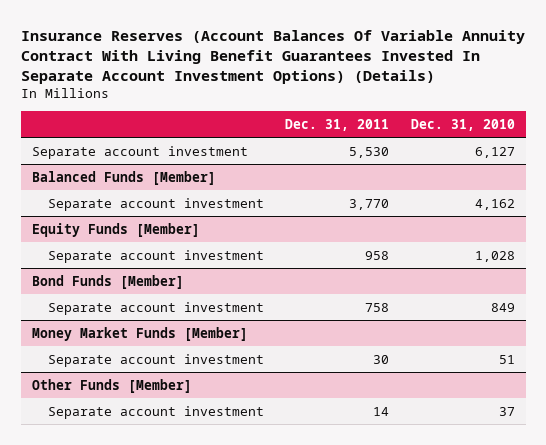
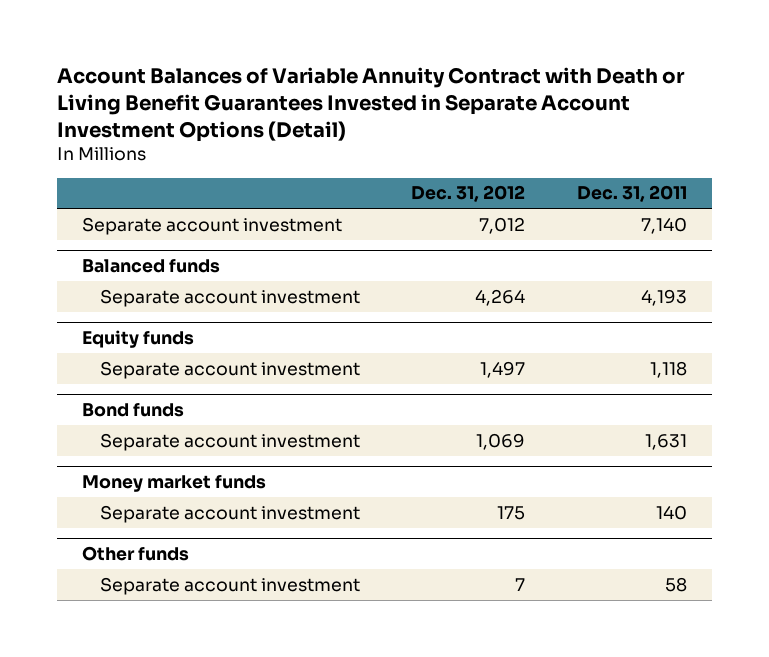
- Insurance Reserves (Account Balances Of Variable Annuity Contract With Living Benefit Guarantees Invested In Separate Account Investment Options) (Details)
+ Account Balances of Variable Annuity Contract with Death or Living Benefit Guarantees Invested in Separate Account Investment Options (Detail)
- | Dec. 31, 2011 | Dec. 31, 2010
+ | Dec. 31, 2012 | Dec. 31, 2011
- Separate account investment | 5,530 | 6,127
- Balanced Funds [Member]
- Separate account investment | 3,770 | 4,162
- Equity Funds [Member]
- Separate account investment | 958 | 1,028
- Bond Funds [Member]
- Separate account investment | 758 | 849
- Money Market Funds [Member]
- Separate account investment | 30 | 51
- Other Funds [Member]
- Separate account investment | 14 | 37
+ Separate account investment | 7,012 | 7,140
+ Balanced funds
+ Separate account investment | 4,264 | 4,193
+ Equity funds
+ Separate account investment | 1,497 | 1,118
+ Bond funds
+ Separate account investment | 1,069 | 1,631
+ Money market funds
+ Separate account investment | 175 | 140
+ Other funds
+ Separate account investment | 7 | 58

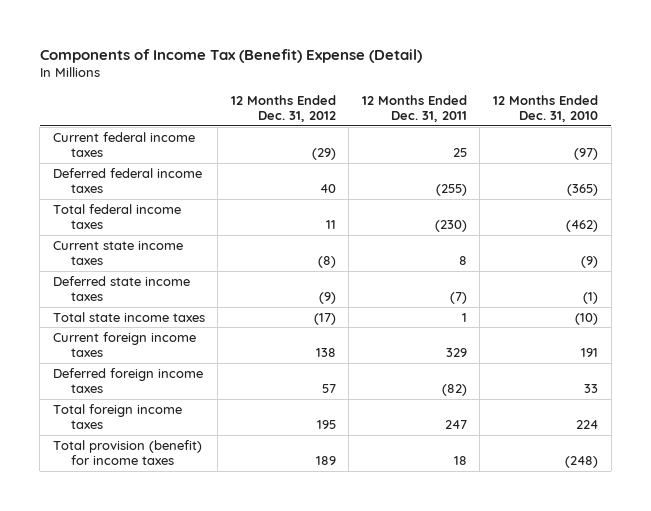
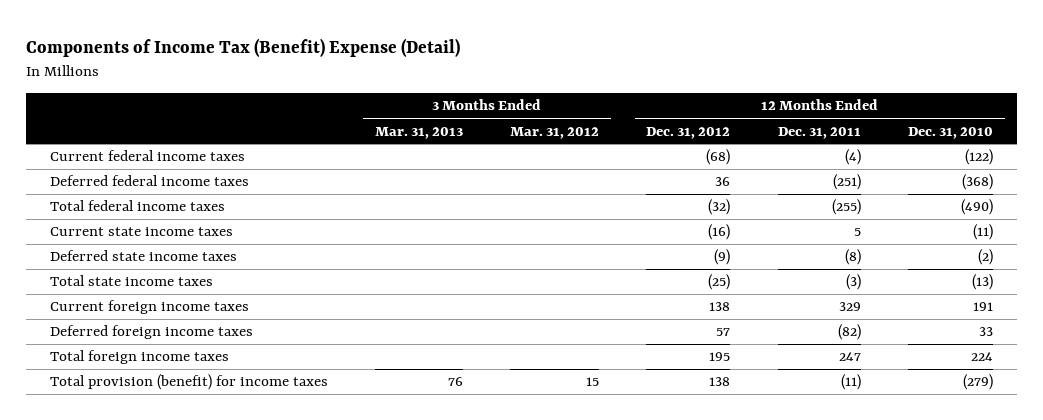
- | 12 Months Ended Dec. 31, 2012 | 12 Months Ended Dec. 31, 2011 | 12 Months Ended Dec. 31, 2010
+ | 3 Months Ended Mar. 31, 2013 | 3 Months Ended Mar. 31, 2012 | 12 Months Ended Dec. 31, 2012 | 12 Months Ended Dec. 31, 2011 | 12 Months Ended Dec. 31, 2010
- Current federal income taxes | (29) | 25 | (97)
- Deferred federal income taxes | 40 | (255) | (365)
- Total federal income taxes | 11 | (230) | (462)
- Current state income taxes | (8) | 8 | (9)
- Deferred state income taxes | (9) | (7) | (1)
- Total state income taxes | (17) | 1 | (10)
+ Current federal income taxes | | | (68) | (4) | (122)
+ Deferred federal income taxes | | | 36 | (251) | (368)
+ Total federal income taxes | | | (32) | (255) | (490)
+ Current state income taxes | | | (16) | 5 | (11)
+ Deferred state income taxes | | | (9) | (8) | (2)
+ Total state income taxes | | | (25) | (3) | (13)
- Total provision (benefit) for income taxes | 189 | 18 | (248)
+ Total provision (benefit) for income taxes | 76 | 15 | 138 | (11) | (279)

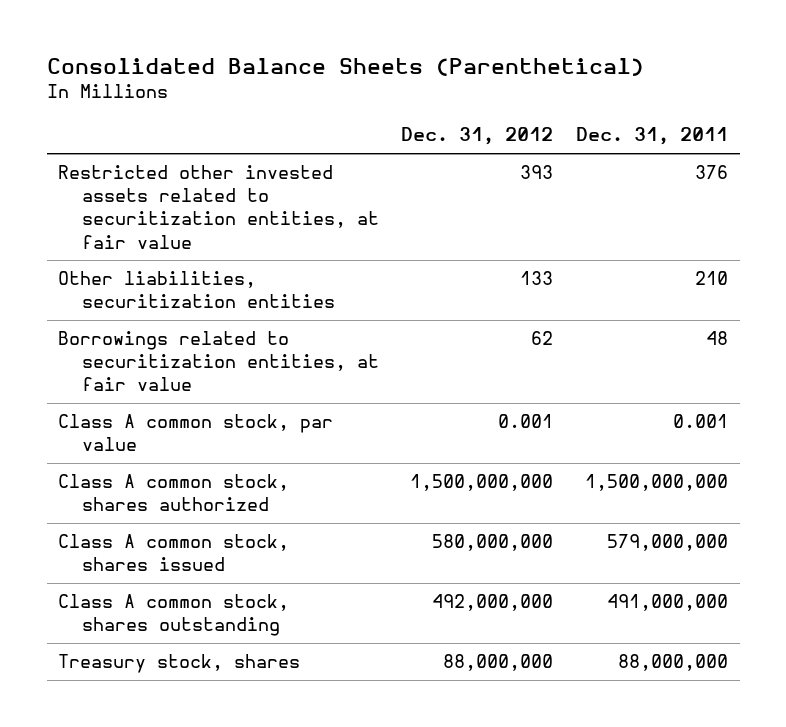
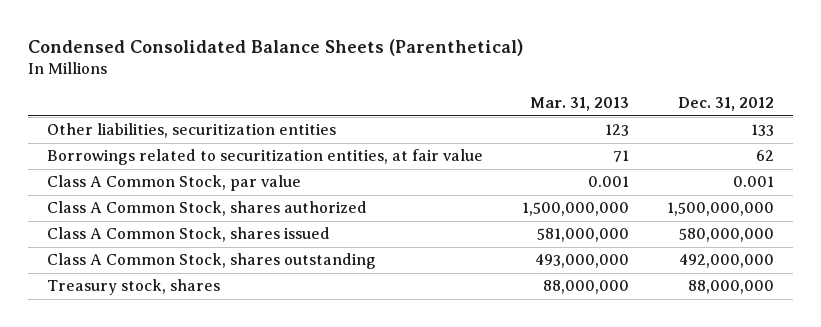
- Consolidated Balance Sheets (Parenthetical)
+ Condensed Consolidated Balance Sheets (Parenthetical)
- | Dec. 31, 2012 | Dec. 31, 2011
+ | Mar. 31, 2013 | Dec. 31, 2012
- Restricted other invested assets related to securitization entities, at fair value | 393 | 376
- Class A common stock, par value | 0.001 | 0.001
- Class A common stock, shares authorized | 1,500,000,000 | 1,500,000,000
- Class A common stock, shares issued | 580,000,000 | 579,000,000
- Class A common stock, shares outstanding | 492,000,000 | 491,000,000
+ Class A Common Stock, par value | 0.001 | 0.001
+ Class A Common Stock, shares authorized | 1,500,000,000 | 1,500,000,000
+ Class A Common Stock, shares issued | 581,000,000 | 580,000,000
+ Class A Common Stock, shares outstanding | 493,000,000 | 492,000,000

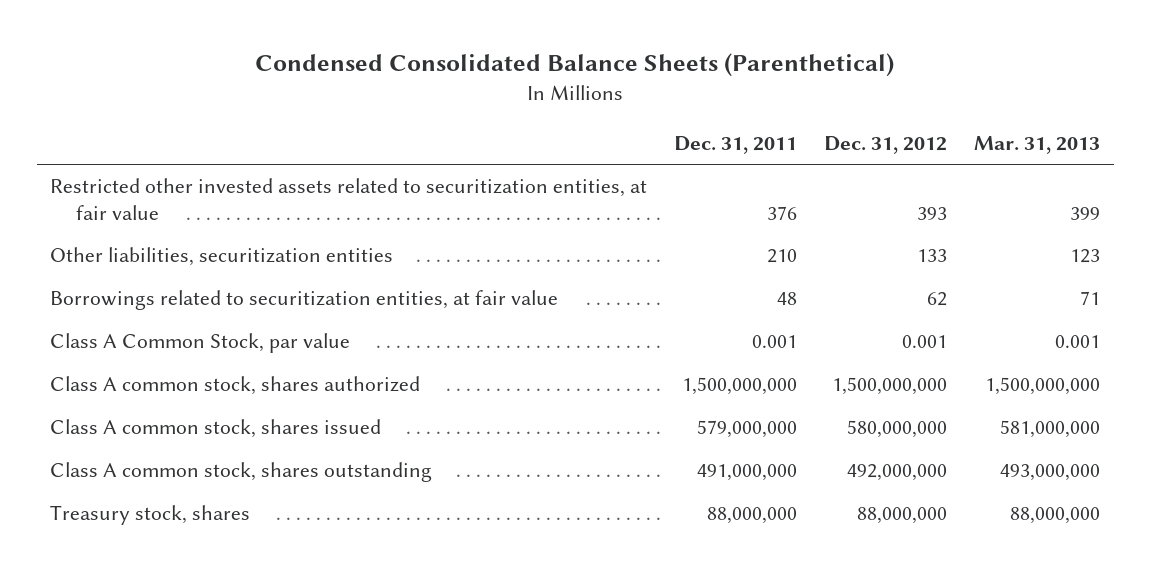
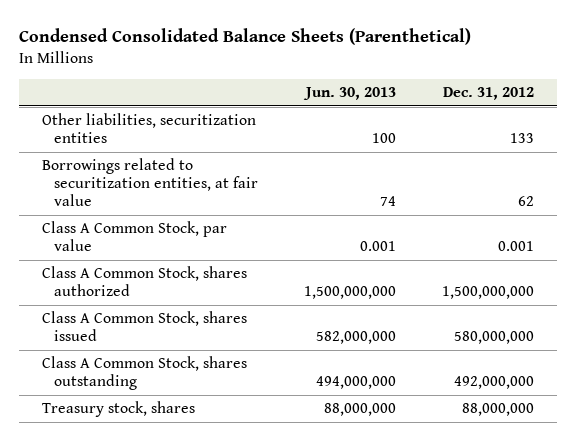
- | Dec. 31, 2011 | Dec. 31, 2012 | Mar. 31, 2013
+ | Jun. 30, 2013 | Dec. 31, 2012
- Restricted other invested assets related to securitization entities, at fair value | 376 | 393 | 399
- Class A common stock, shares authorized | 1,500,000,000 | 1,500,000,000 | 1,500,000,000
- Class A common stock, shares issued | 579,000,000 | 580,000,000 | 581,000,000
- Class A common stock, shares outstanding | 491,000,000 | 492,000,000 | 493,000,000
+ Class A Common Stock, shares authorized | 1,500,000,000 | 1,500,000,000
+ Class A Common Stock, shares issued | 582,000,000 | 580,000,000
+ Class A Common Stock, shares outstanding | 494,000,000 | 492,000,000

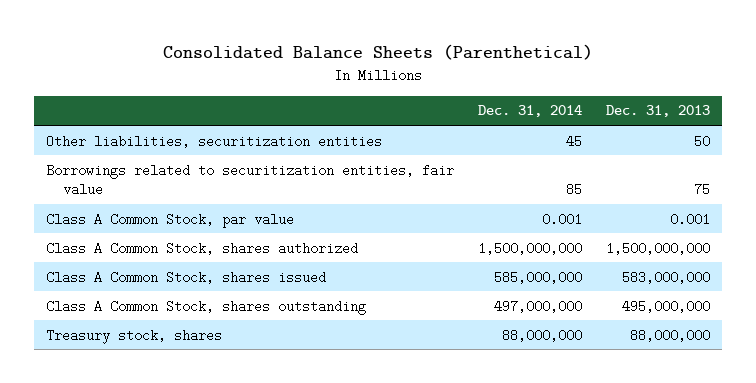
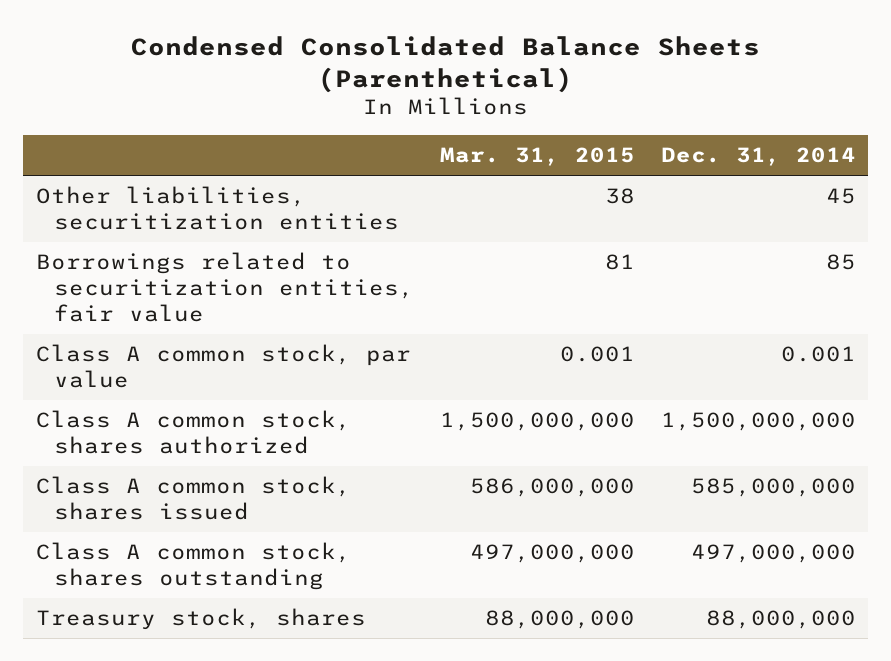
- Consolidated Balance Sheets (Parenthetical)
+ Condensed Consolidated Balance Sheets (Parenthetical)
- | Dec. 31, 2014 | Dec. 31, 2013
+ | Mar. 31, 2015 | Dec. 31, 2014
- Class A Common Stock, par value | 0.001 | 0.001
- Class A Common Stock, shares authorized | 1,500,000,000 | 1,500,000,000
- Class A Common Stock, shares issued | 585,000,000 | 583,000,000
- Class A Common Stock, shares outstanding | 497,000,000 | 495,000,000
+ Class A common stock, par value | 0.001 | 0.001
+ Class A common stock, shares authorized | 1,500,000,000 | 1,500,000,000
+ Class A common stock, shares issued | 586,000,000 | 585,000,000
+ Class A common stock, shares outstanding | 497,000,000 | 497,000,000

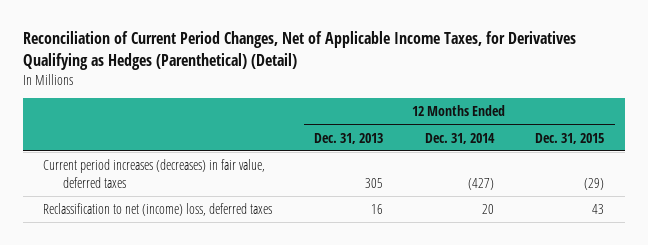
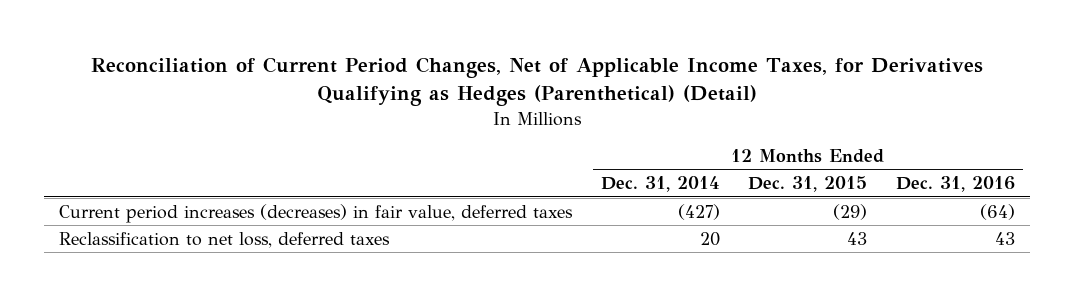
- | 12 Months Ended Dec. 31, 2013 | 12 Months Ended Dec. 31, 2014 | 12 Months Ended Dec. 31, 2015
+ | 12 Months Ended Dec. 31, 2014 | 12 Months Ended Dec. 31, 2015 | 12 Months Ended Dec. 31, 2016
- Reclassification to net (income) loss, deferred taxes | 16 | 20 | 43
+ Reclassification to net loss, deferred taxes | 20 | 43 | 43

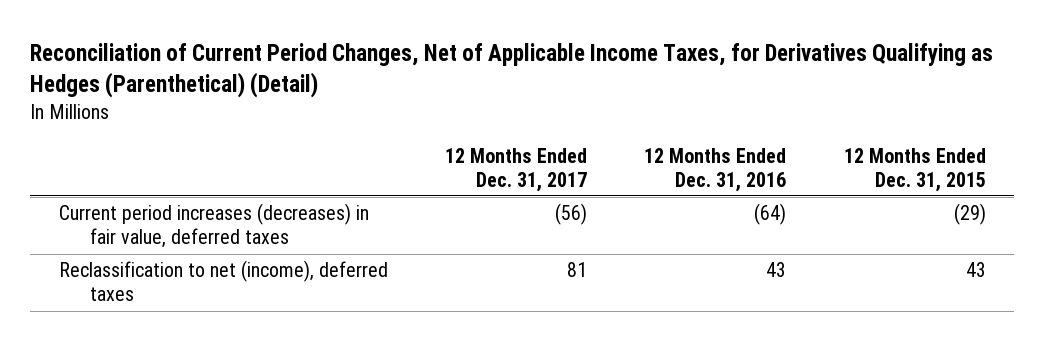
- | 12 Months Ended Dec. 31, 2014 | 12 Months Ended Dec. 31, 2015 | 12 Months Ended Dec. 31, 2016
+ | 12 Months Ended Dec. 31, 2017 | 12 Months Ended Dec. 31, 2016 | 12 Months Ended Dec. 31, 2015
- Reclassification to net loss, deferred taxes | 20 | 43 | 43
+ Reclassification to net (income), deferred taxes | 81 | 43 | 43

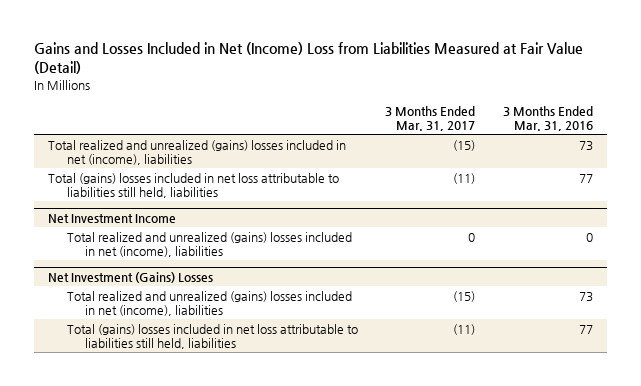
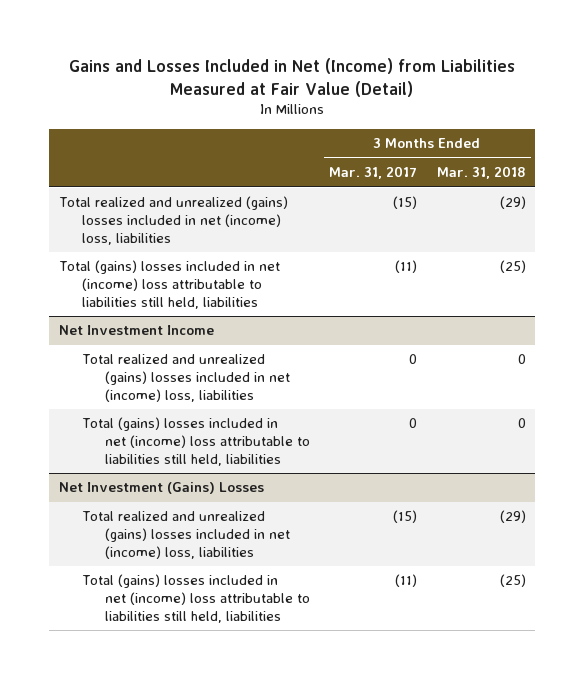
- Gains and Losses Included in Net (Income) Loss from Liabilities Measured at Fair Value (Detail)
+ Gains and Losses Included in Net (Income) from Liabilities Measured at Fair Value (Detail)
- | 3 Months Ended Mar. 31, 2017 | 3 Months Ended Mar. 31, 2016
+ | 3 Months Ended Mar. 31, 2017 | 3 Months Ended Mar. 31, 2018
- Total realized and unrealized (gains) losses included in net (income), liabilities | (15) | 73
- Total (gains) losses included in net loss attributable to liabilities still held, liabilities | (11) | 77
+ Total realized and unrealized (gains) losses included in net (income) loss, liabilities | (15) | (29)
+ Total (gains) losses included in net (income) loss attributable to liabilities still held, liabilities | (11) | (25)
@ Net Investment Income
- Total realized and unrealized (gains) losses included in net (income), liabilities | 0 | 0
+ Total realized and unrealized (gains) losses included in net (income) loss, liabilities | 0 | 0
+ Total (gains) losses included in net (income) loss attributable to liabilities still held, liabilities | 0 | 0
@ Net Investment (Gains) Losses
- Total realized and unrealized (gains) losses included in net (income), liabilities | (15) | 73
- Total (gains) losses included in net loss attributable to liabilities still held, liabilities | (11) | 77
+ Total realized and unrealized (gains) losses included in net (income) loss, liabilities | (15) | (29)
+ Total (gains) losses included in net (income) loss attributable to liabilities still held, liabilities | (11) | (25)

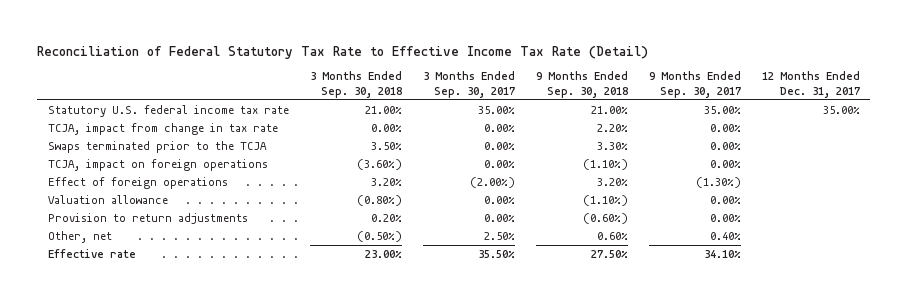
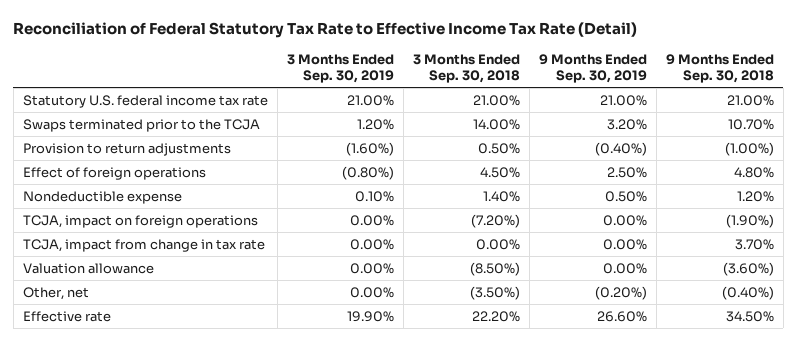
- | 3 Months Ended Sep. 30, 2018 | 3 Months Ended Sep. 30, 2017 | 9 Months Ended Sep. 30, 2018 | 9 Months Ended Sep. 30, 2017 | 12 Months Ended Dec. 31, 2017
+ | 3 Months Ended Sep. 30, 2019 | 3 Months Ended Sep. 30, 2018 | 9 Months Ended Sep. 30, 2019 | 9 Months Ended Sep. 30, 2018
- TCJA, impact from change in tax rate | 0.00% | 0.00% | 2.20% | 0.00% |
- Swaps terminated prior to the TCJA | 3.50% | 0.00% | 3.30% | 0.00% |
- TCJA, impact on foreign operations | (3.60%) | 0.00% | (1.10%) | 0.00% |
- Effect of foreign operations | 3.20% | (2.00%) | 3.20% | (1.30%) |
- Valuation allowance | (0.80%) | 0.00% | (1.10%) | 0.00% |
- Provision to return adjustments | 0.20% | 0.00% | (0.60%) | 0.00% |
- Other, net | (0.50%) | 2.50% | 0.60% | 0.40% |
- Effective rate | 23.00% | 35.50% | 27.50% | 34.10% |
+ Swaps terminated prior to the TCJA | 1.20% | 14.00% | 3.20% | 10.70%
+ Provision to return adjustments | (1.60%) | 0.50% | (0.40%) | (1.00%)
+ Effect of foreign operations | (0.80%) | 4.50% | 2.50% | 4.80%
+ Nondeductible expense | 0.10% | 1.40% | 0.50% | 1.20%
+ TCJA, impact on foreign operations | 0.00% | (7.20%) | 0.00% | (1.90%)
+ TCJA, impact from change in tax rate | 0.00% | 0.00% | 0.00% | 3.70%
+ Valuation allowance | 0.00% | (8.50%) | 0.00% | (3.60%)
+ Other, net | 0.00% | (3.50%) | (0.20%) | (0.40%)
+ Effective rate | 19.90% | 22.20% | 26.60% | 34.50%

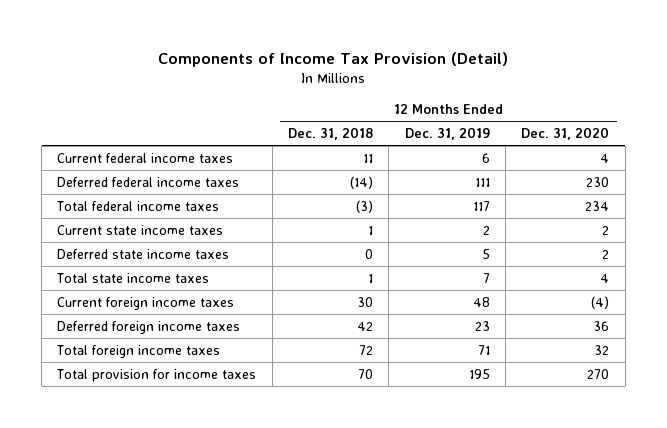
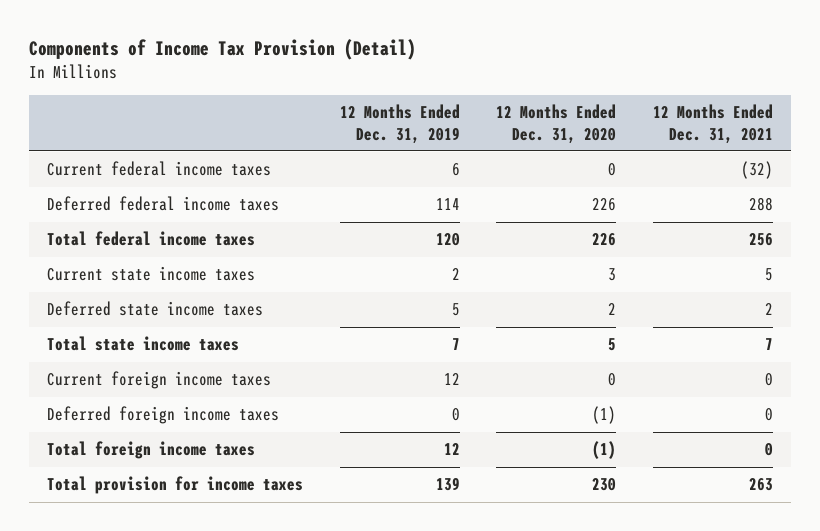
- | 12 Months Ended Dec. 31, 2018 | 12 Months Ended Dec. 31, 2019 | 12 Months Ended Dec. 31, 2020
+ | 12 Months Ended Dec. 31, 2019 | 12 Months Ended Dec. 31, 2020 | 12 Months Ended Dec. 31, 2021
- Current federal income taxes | 11 | 6 | 4
- Deferred federal income taxes | (14) | 111 | 230
- Total federal income taxes | (3) | 117 | 234
- Current state income taxes | 1 | 2 | 2
+ Current federal income taxes | 6 | 0 | (32)
+ Deferred federal income taxes | 114 | 226 | 288
+ Total federal income taxes | 120 | 226 | 256
+ Current state income taxes | 2 | 3 | 5
- Total state income taxes | 1 | 7 | 4
- Current foreign income taxes | 30 | 48 | (4)
- Deferred foreign income taxes | 42 | 23 | 36
- Total foreign income taxes | 72 | 71 | 32
- Total provision for income taxes | 70 | 195 | 270
+ Total state income taxes | 7 | 5 | 7
+ Current foreign income taxes | 12 | 0 | 0
+ Deferred foreign income taxes | 0 | (1) | 0
+ Total foreign income taxes | 12 | (1) | 0
+ Total provision for income taxes | 139 | 230 | 263

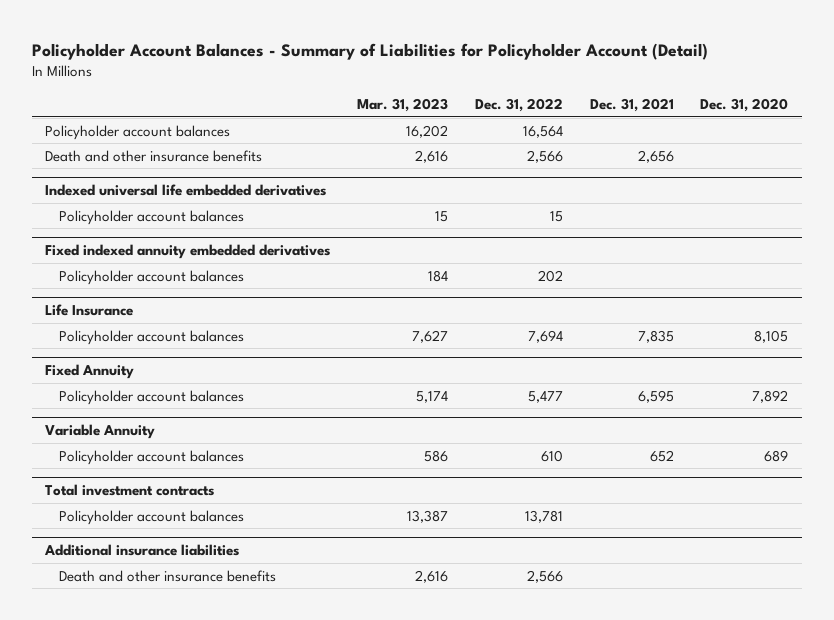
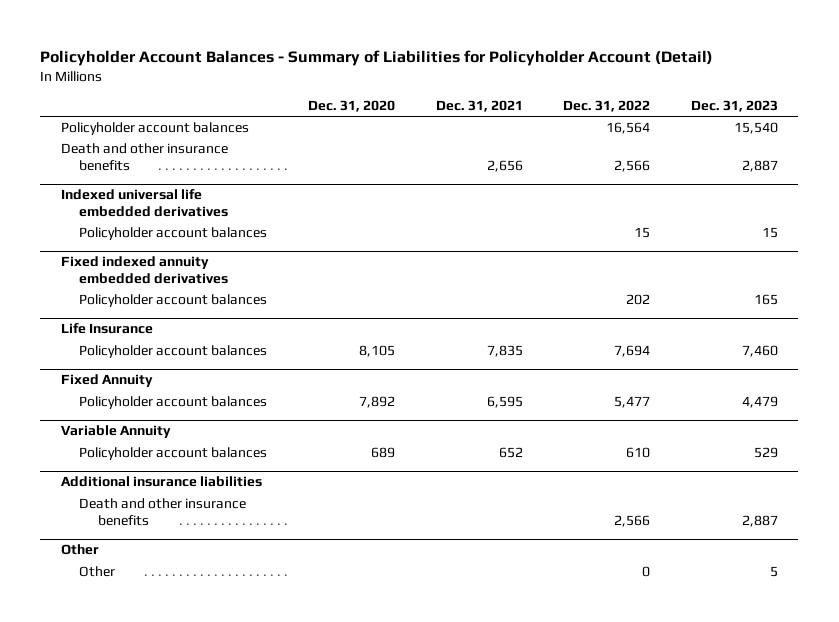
- | Mar. 31, 2023 | Dec. 31, 2022 | Dec. 31, 2021 | Dec. 31, 2020
+ | Dec. 31, 2020 | Dec. 31, 2021 | Dec. 31, 2022 | Dec. 31, 2023
- Total investment contracts
- Policyholder account balances | 13,387 | 13,781 | |
+ Other
+ Other | | | 0 | 5

